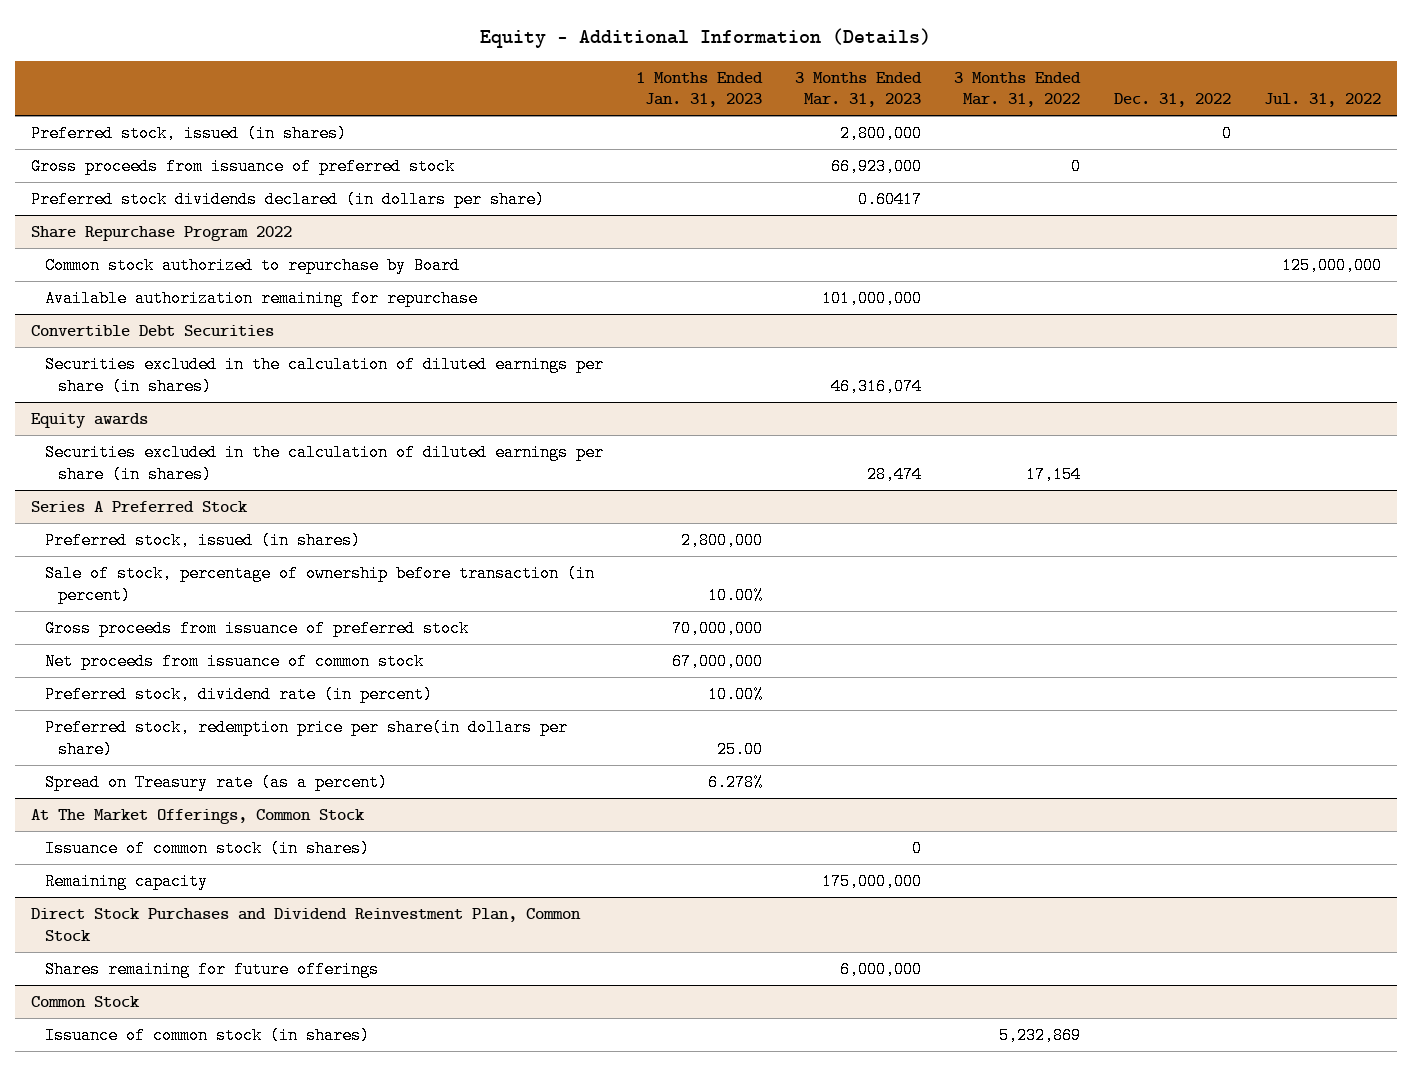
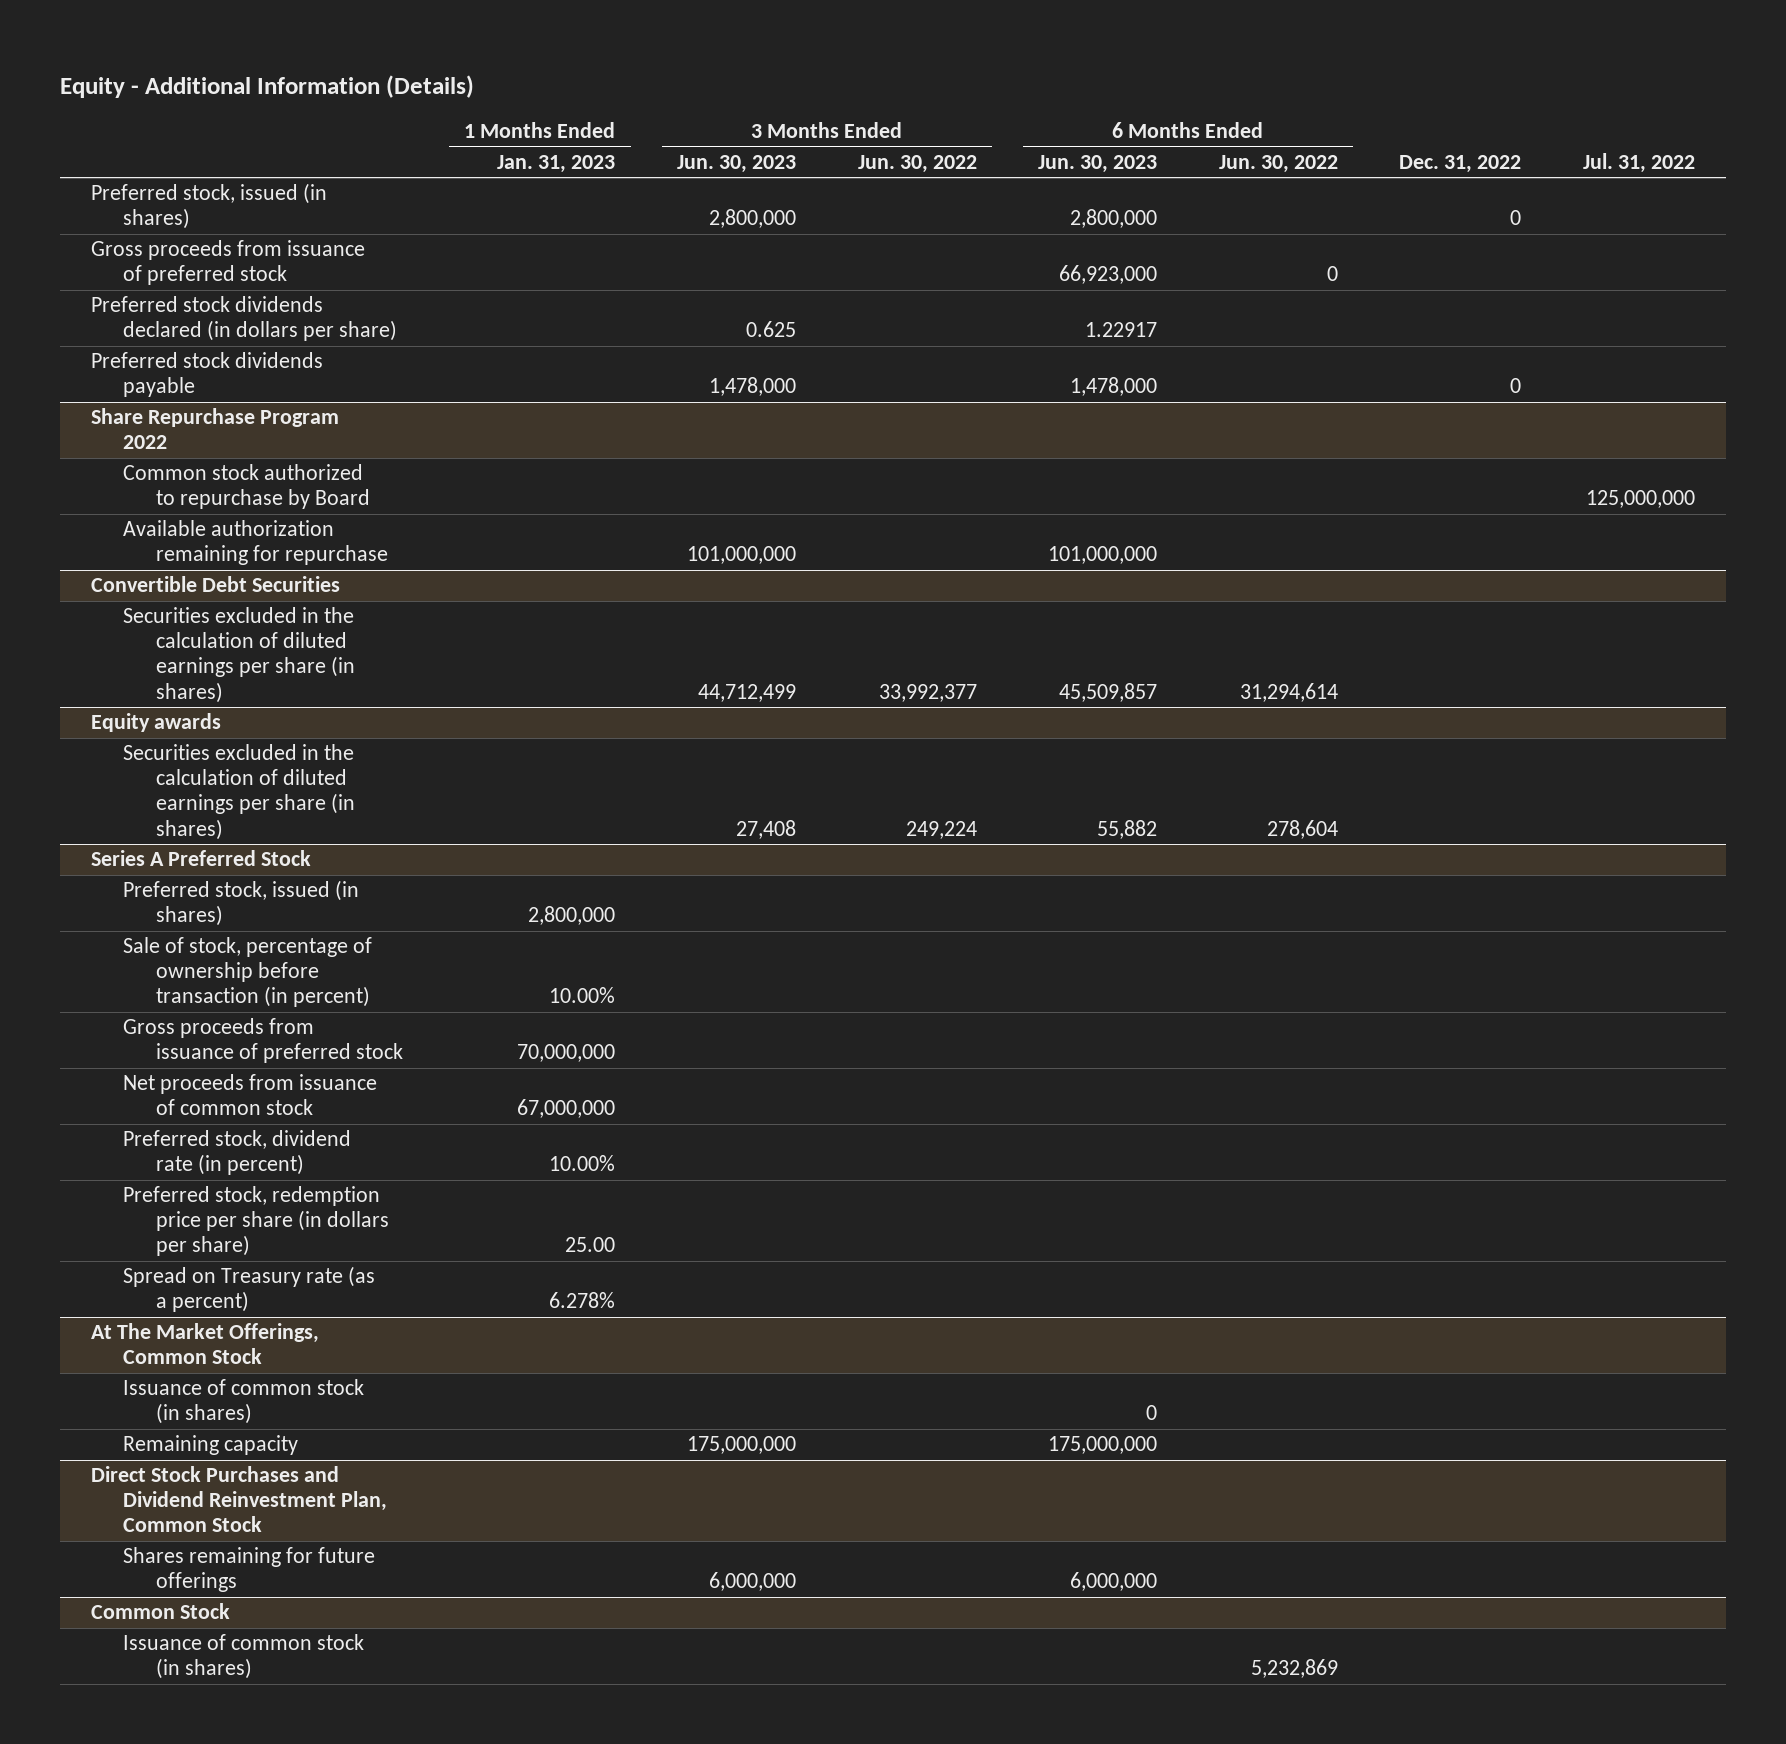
- | 1 Months Ended Jan. 31, 2023 | 3 Months Ended Mar. 31, 2023 | 3 Months Ended Mar. 31, 2022 | Dec. 31, 2022 | Jul. 31, 2022
+ | 1 Months Ended Jan. 31, 2023 | 3 Months Ended Jun. 30, 2023 | 3 Months Ended Jun. 30, 2022 | 6 Months Ended Jun. 30, 2023 | 6 Months Ended Jun. 30, 2022 | Dec. 31, 2022 | Jul. 31, 2022
+ Preferred stock dividends payable | | 1,478,000 | | 1,478,000 | | 0 |
@ Series A Preferred Stock
- Preferred stock, redemption price per share(in dollars per share) | 25.00 | | | |
+ Preferred stock, redemption price per share (in dollars per share) | 25.00 | | | | | |

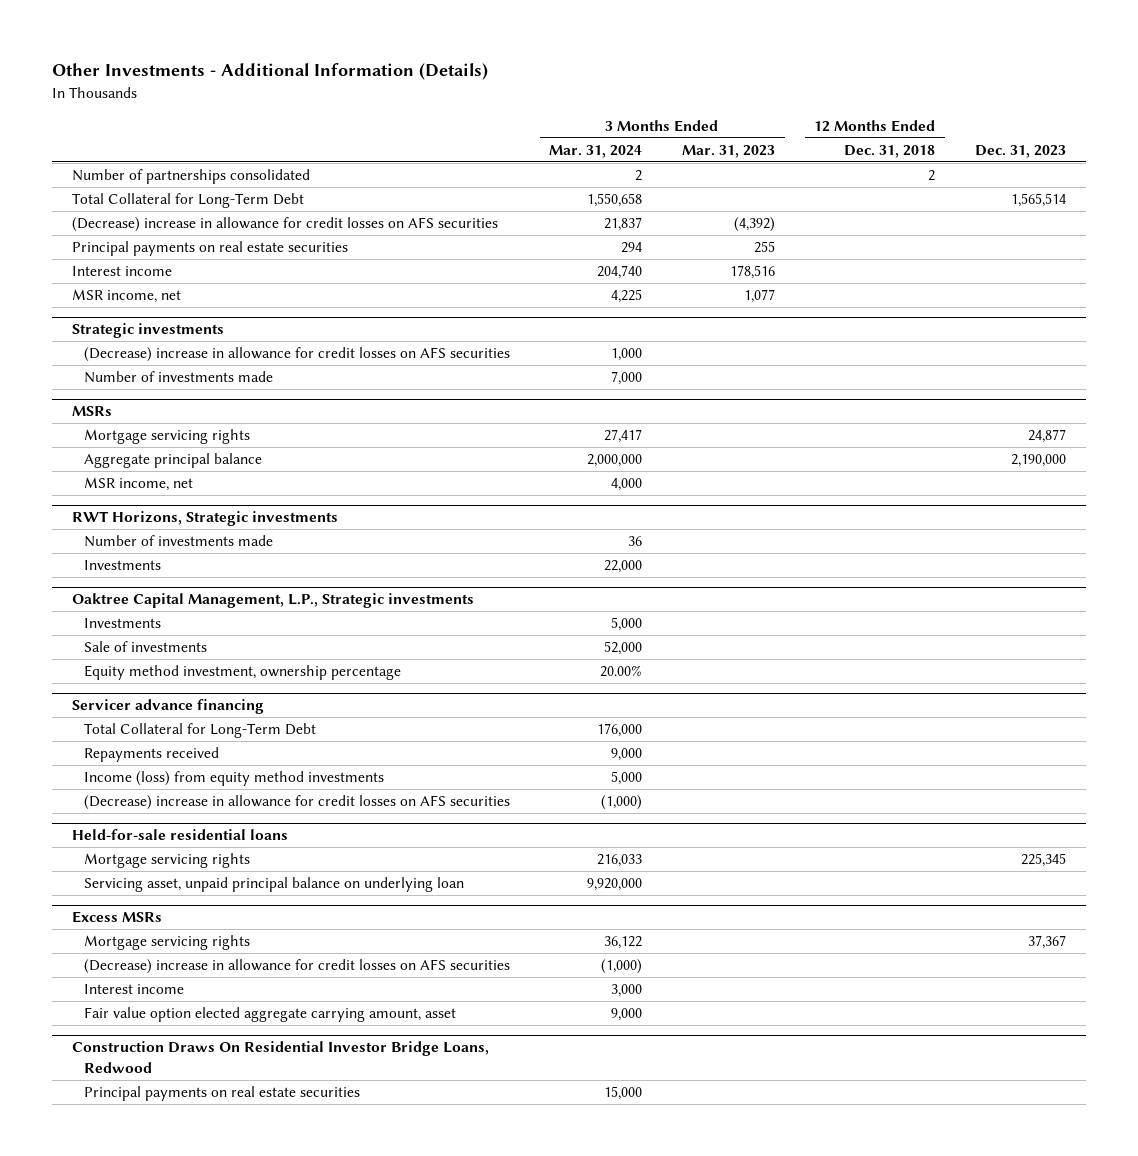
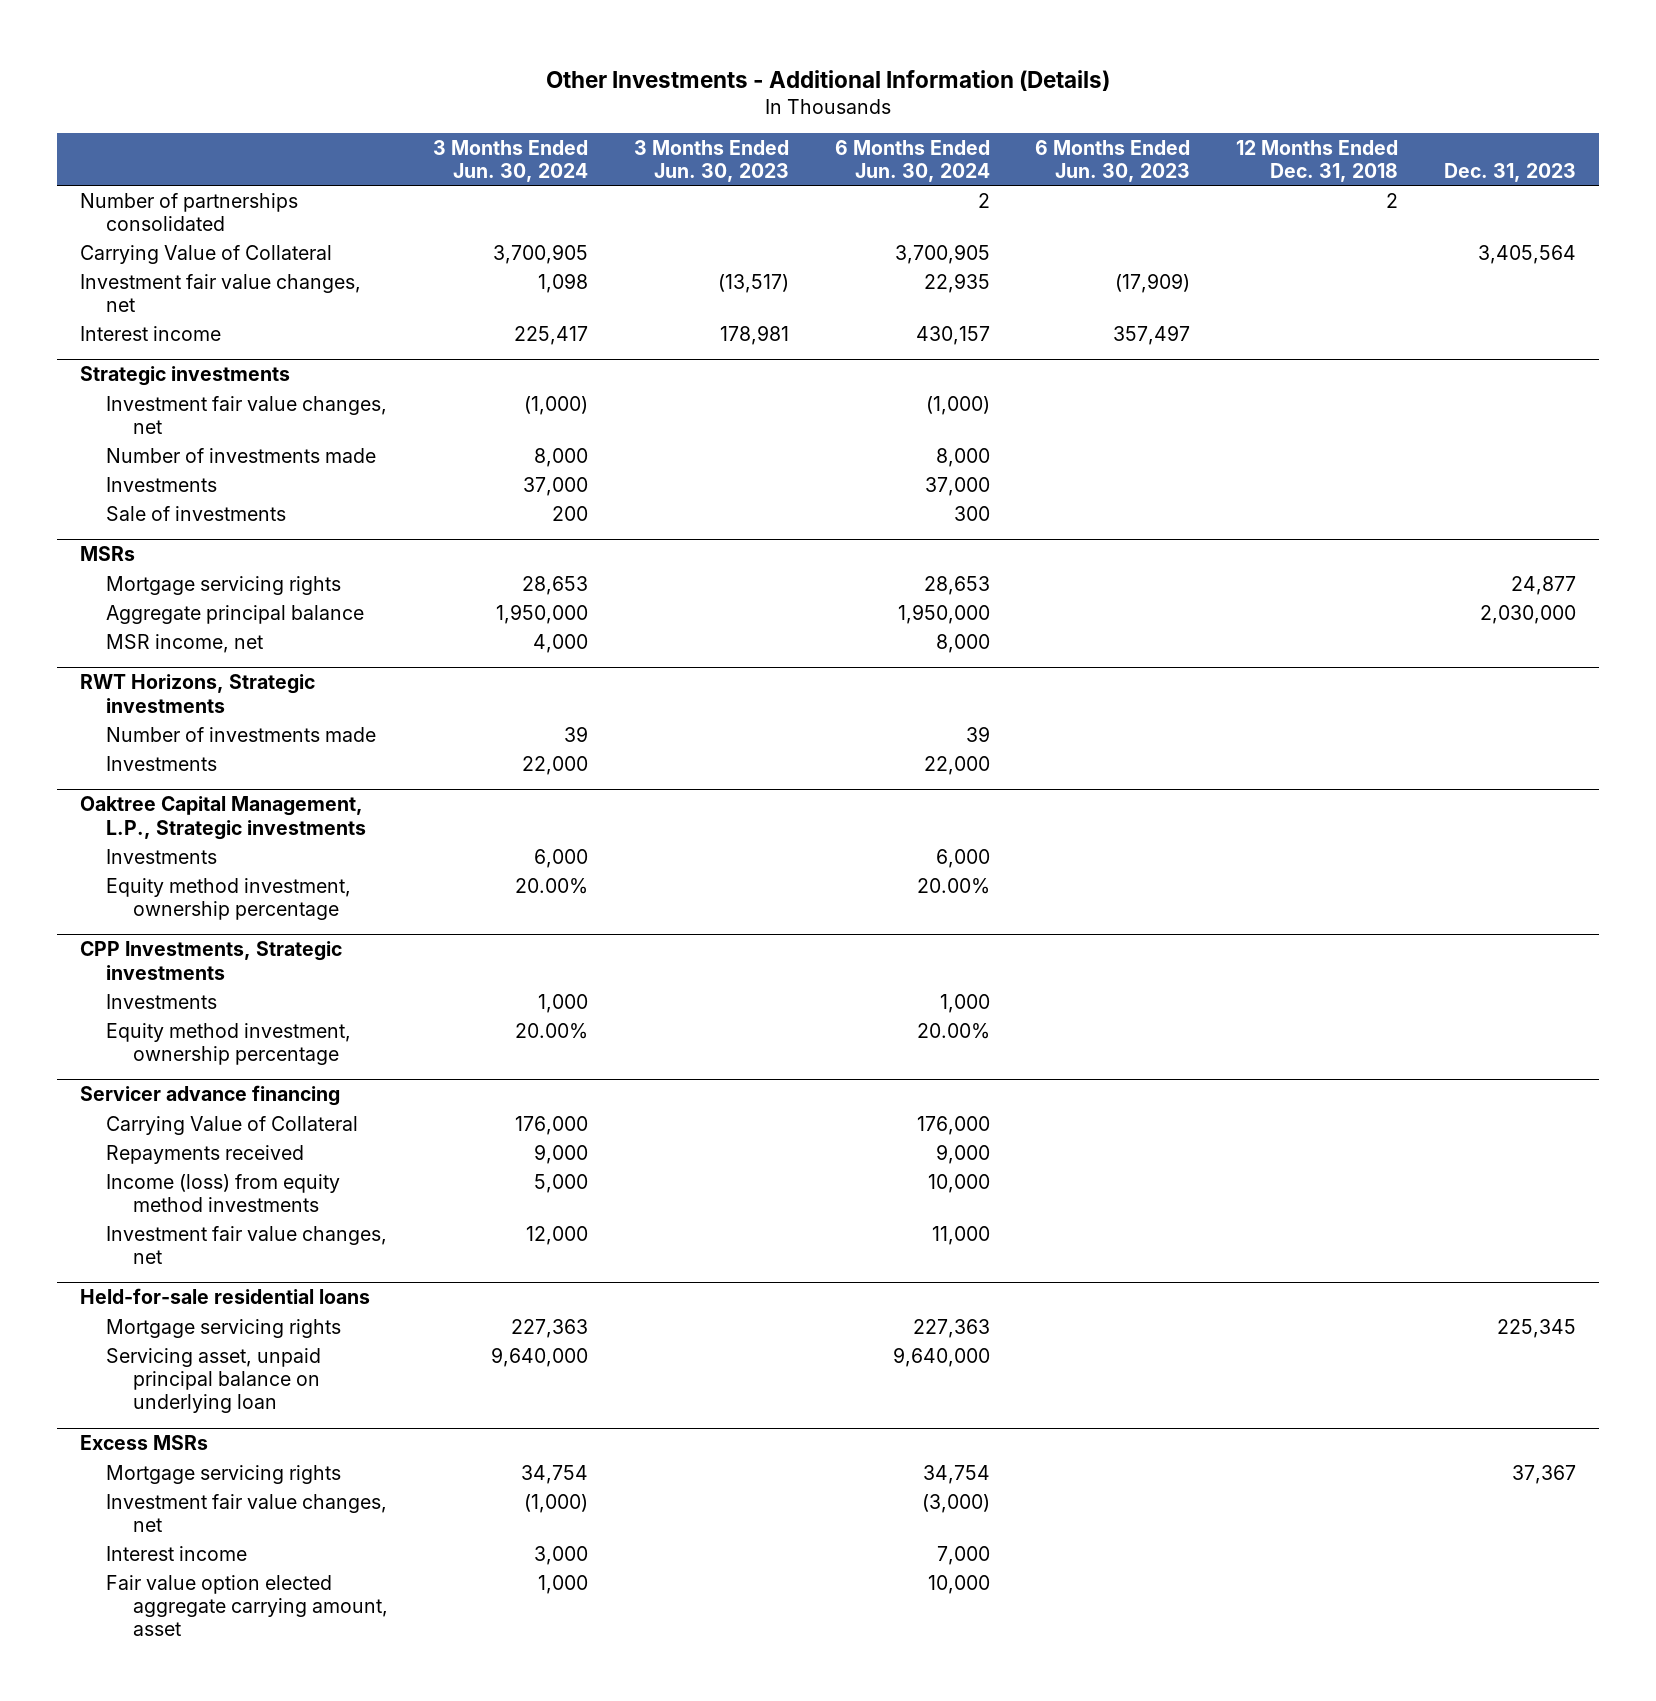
- | 3 Months Ended Mar. 31, 2024 | 3 Months Ended Mar. 31, 2023 | 12 Months Ended Dec. 31, 2018 | Dec. 31, 2023
+ | 3 Months Ended Jun. 30, 2024 | 3 Months Ended Jun. 30, 2023 | 6 Months Ended Jun. 30, 2024 | 6 Months Ended Jun. 30, 2023 | 12 Months Ended Dec. 31, 2018 | Dec. 31, 2023
- Total Collateral for Long-Term Debt | 1,550,658 | | | 1,565,514
- (Decrease) increase in allowance for credit losses on AFS securities | 21,837 | (4,392) | |
- Principal payments on real estate securities | 294 | 255 | |
+ Carrying Value of Collateral | 3,700,905 | | 3,700,905 | | | 3,405,564
+ Investment fair value changes, net | 1,098 | (13,517) | 22,935 | (17,909) | |
- MSR income, net | 4,225 | 1,077 | |
@ Strategic investments
- (Decrease) increase in allowance for credit losses on AFS securities | 1,000 | | |
+ Investment fair value changes, net | (1,000) | | (1,000) | | |
+ Investments | 37,000 | | 37,000 | | |
+ Sale of investments | 200 | | 300 | | |
@ MSRs
- Aggregate principal balance | 2,000,000 | | | 2,190,000
+ Aggregate principal balance | 1,950,000 | | 1,950,000 | | | 2,030,000
@ Oaktree Capital Management, L.P., Strategic investments
- Sale of investments | 52,000 | | |
+ CPP Investments, Strategic investments
+ Investments | 1,000 | | 1,000 | | |
+ Equity method investment, ownership percentage | 20.00% | | 20.00% | | |
@ Servicer advance financing
- Total Collateral for Long-Term Debt | 176,000 | | |
+ Carrying Value of Collateral | 176,000 | | 176,000 | | |
- (Decrease) increase in allowance for credit losses on AFS securities | (1,000) | | |
+ Investment fair value changes, net | 12,000 | | 11,000 | | |
@ Excess MSRs
- (Decrease) increase in allowance for credit losses on AFS securities | (1,000) | | |
+ Investment fair value changes, net | (1,000) | | (3,000) | | |
- Construction Draws On Residential Investor Bridge Loans, Redwood
- Principal payments on real estate securities | 15,000 | | |

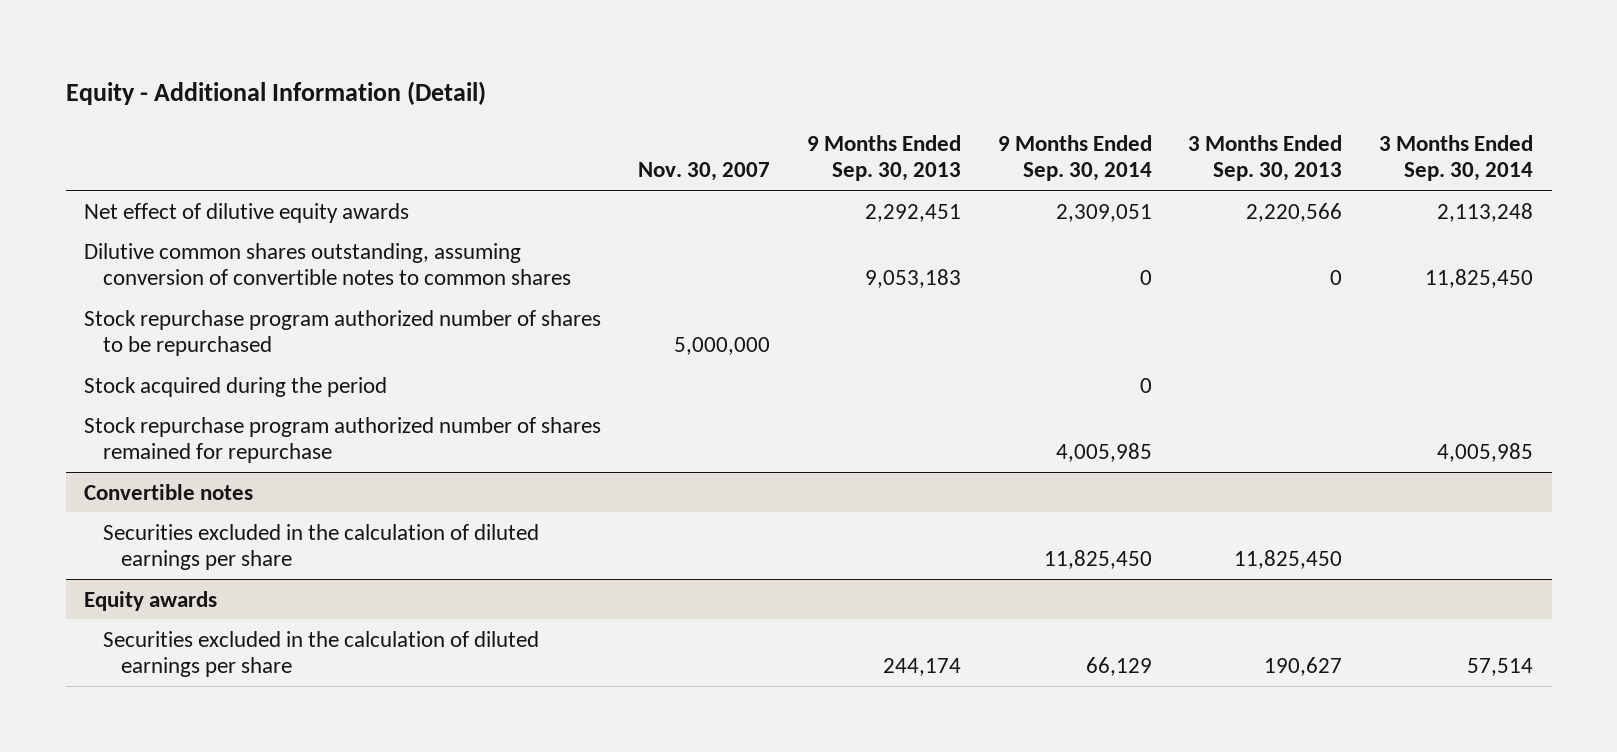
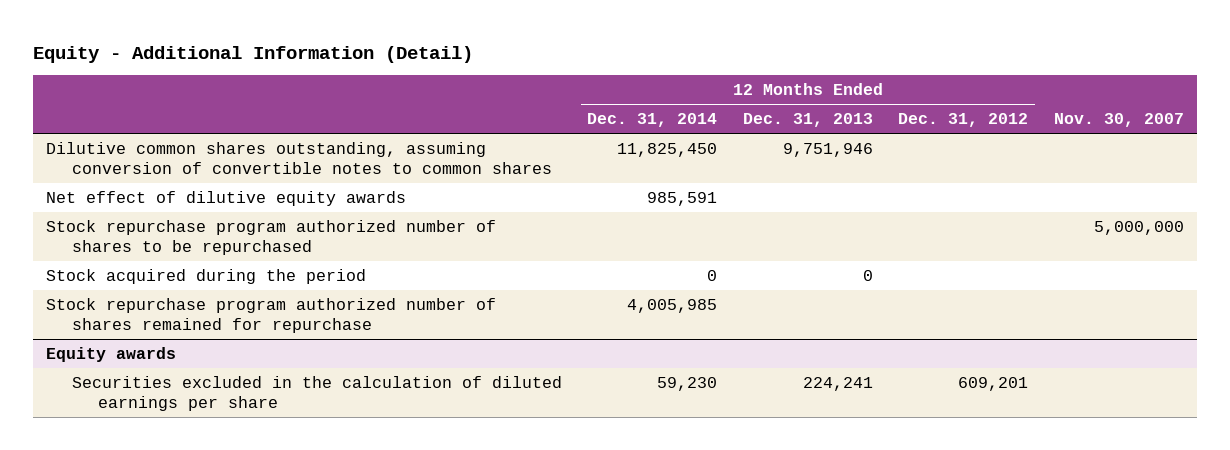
- | Nov. 30, 2007 | 9 Months Ended Sep. 30, 2013 | 9 Months Ended Sep. 30, 2014 | 3 Months Ended Sep. 30, 2013 | 3 Months Ended Sep. 30, 2014
+ | 12 Months Ended Dec. 31, 2014 | 12 Months Ended Dec. 31, 2013 | 12 Months Ended Dec. 31, 2012 | Nov. 30, 2007
moved down: Net effect of dilutive equity awards | 985,591 | | |
- Convertible notes
- Securities excluded in the calculation of diluted earnings per share | | | 11,825,450 | 11,825,450 |

